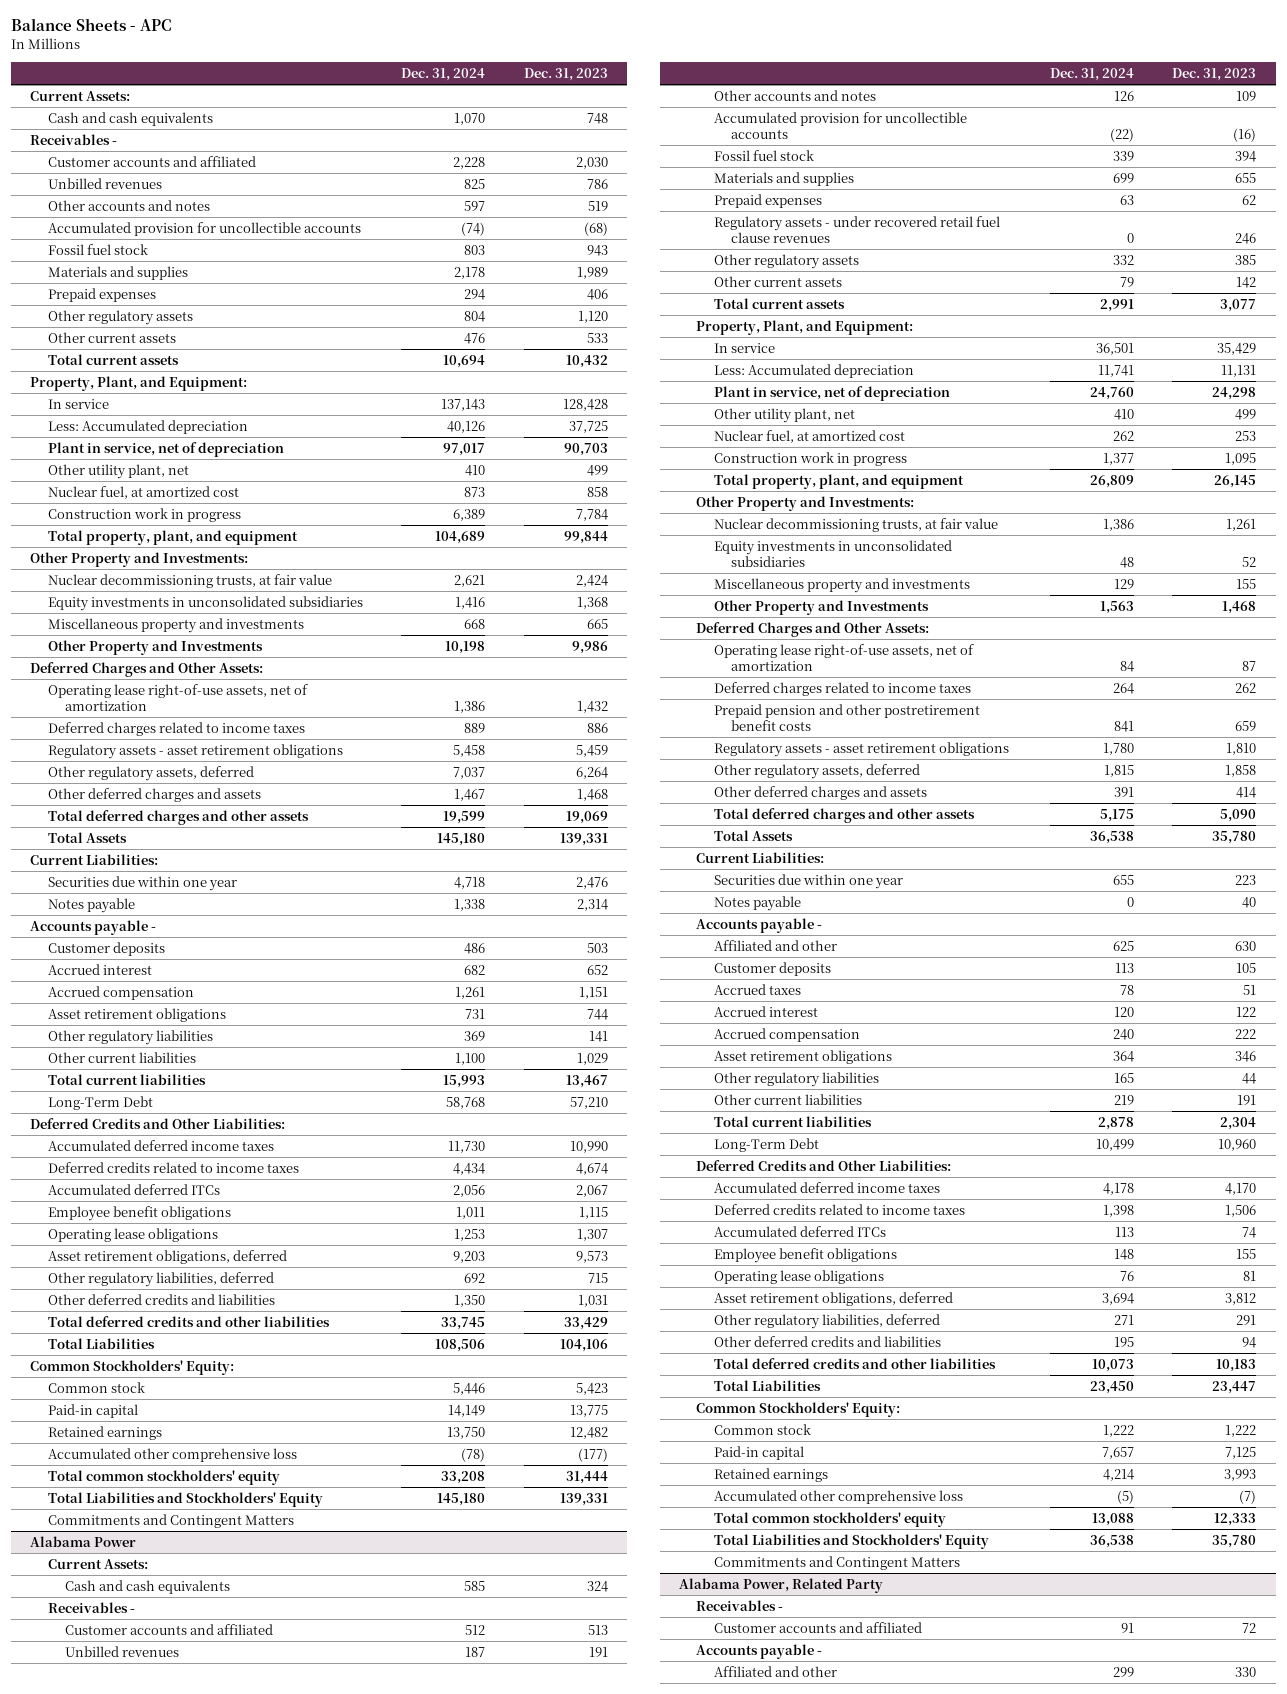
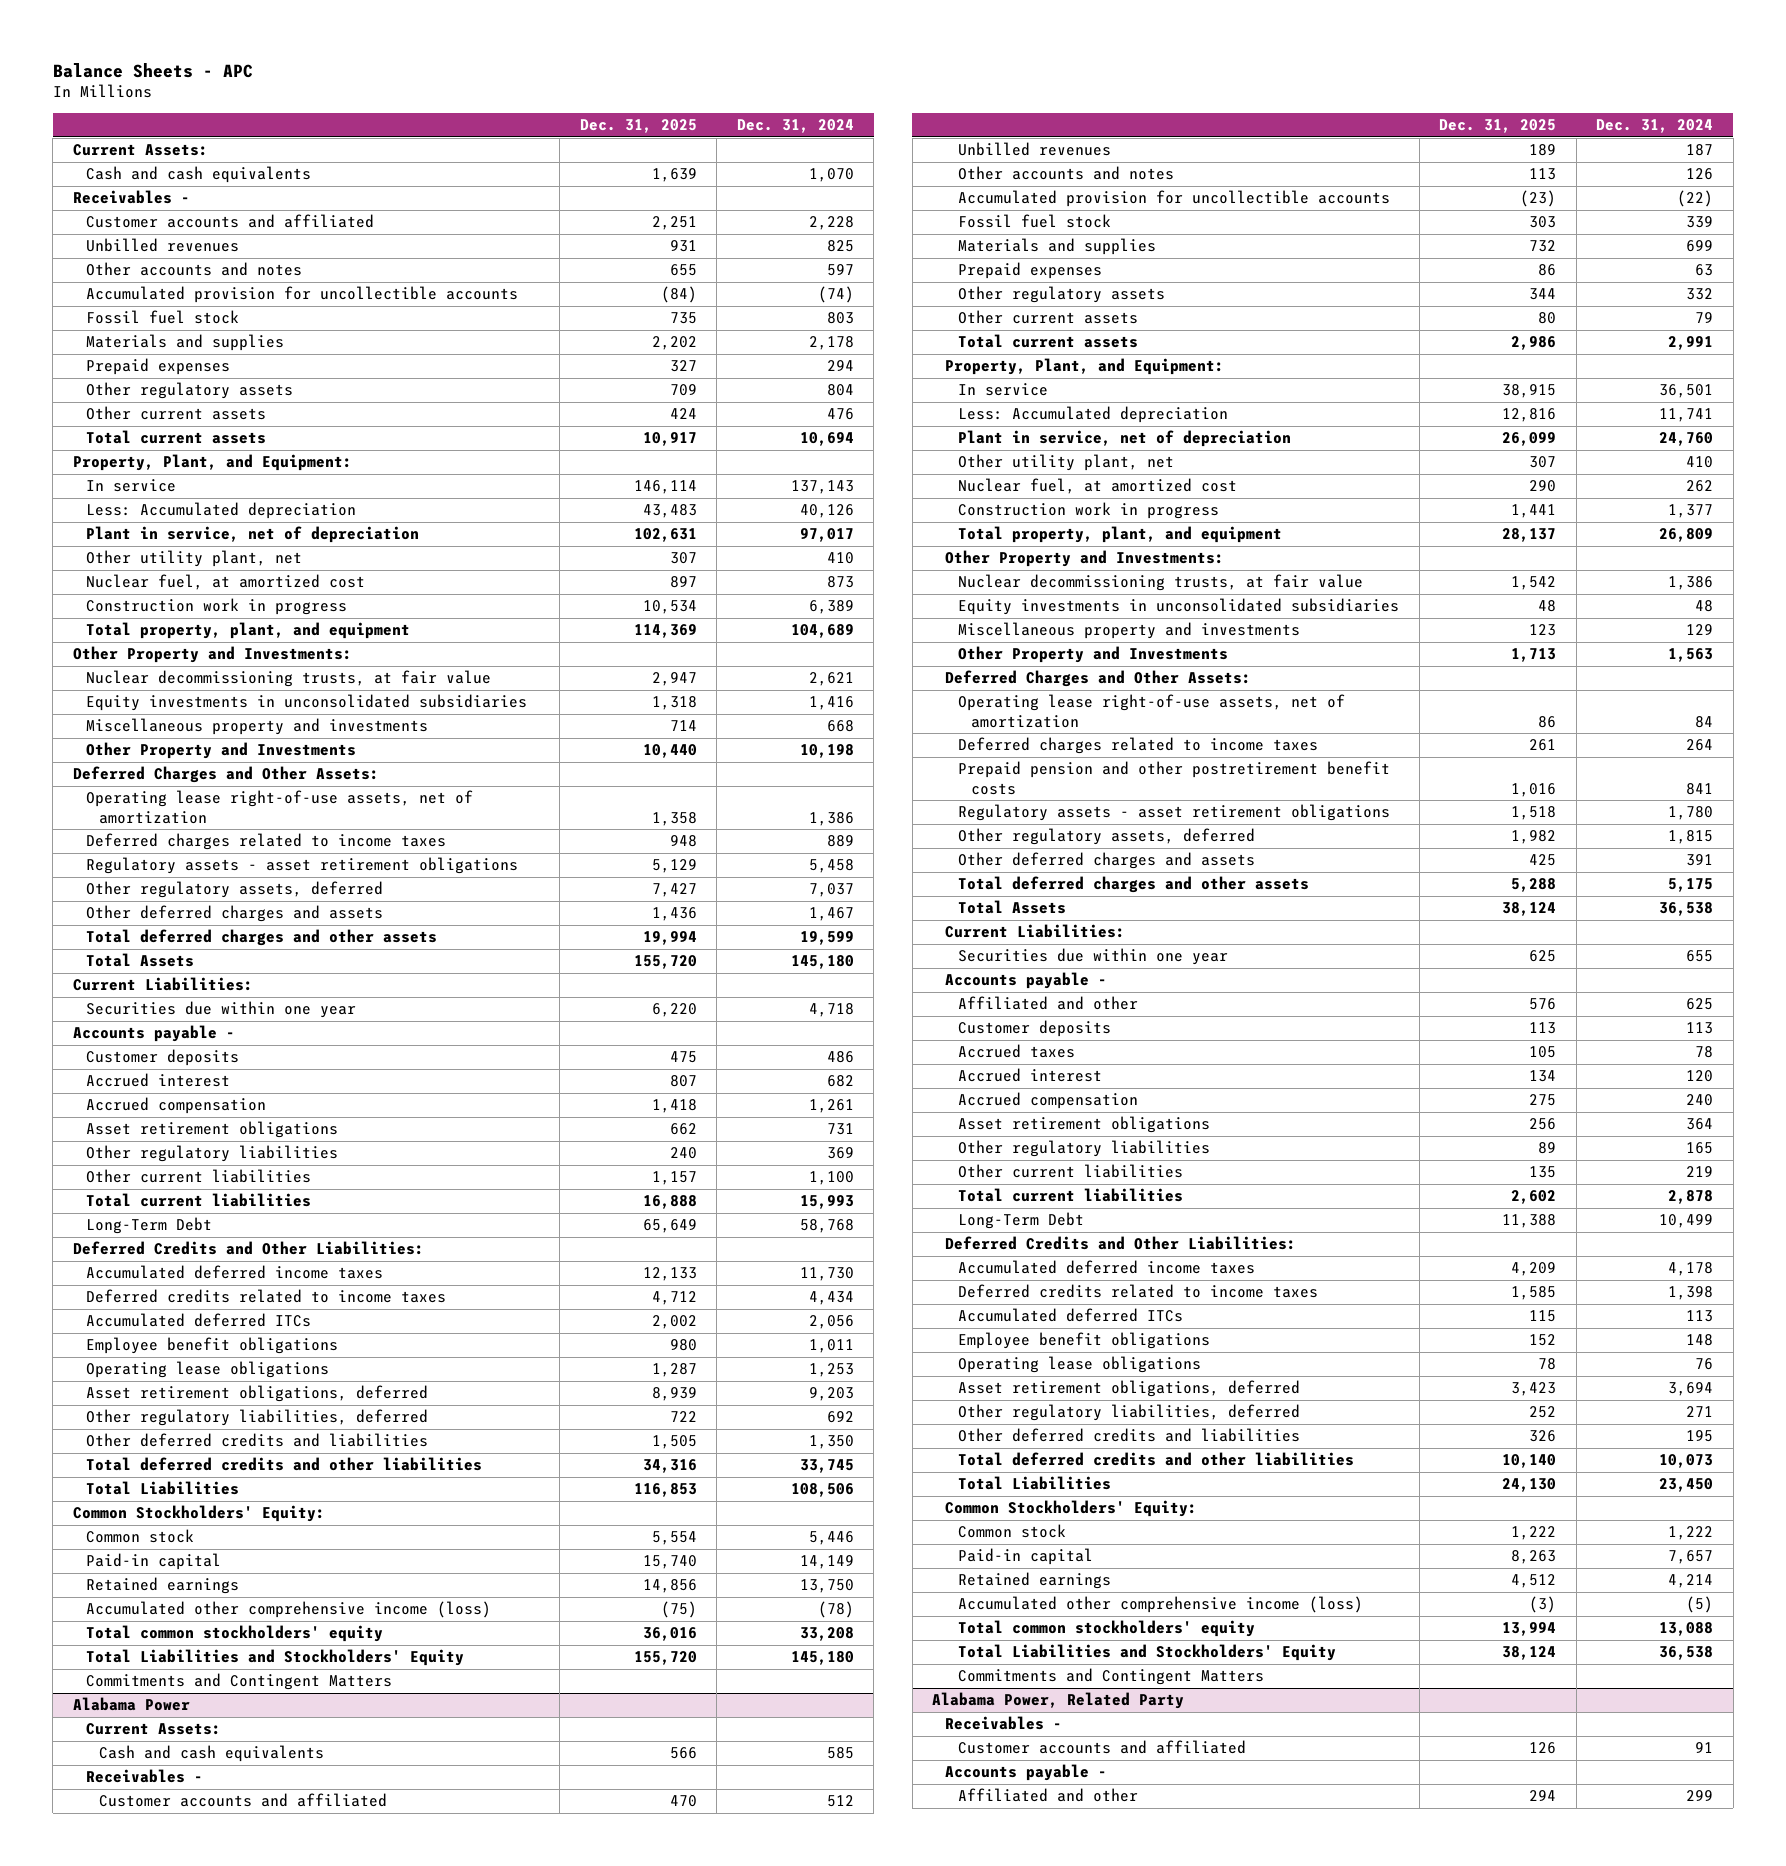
- | Dec. 31, 2024 | Dec. 31, 2023
+ | Dec. 31, 2025 | Dec. 31, 2024
- Notes payable | 1,338 | 2,314
- Accumulated other comprehensive loss | (78) | (177)
+ Accumulated other comprehensive income (loss) | (75) | (78)
@ Alabama Power
- Regulatory assets - under recovered retail fuel clause revenues | 0 | 246
- Notes payable | 0 | 40
- Accumulated other comprehensive loss | (5) | (7)
+ Accumulated other comprehensive income (loss) | (3) | (5)

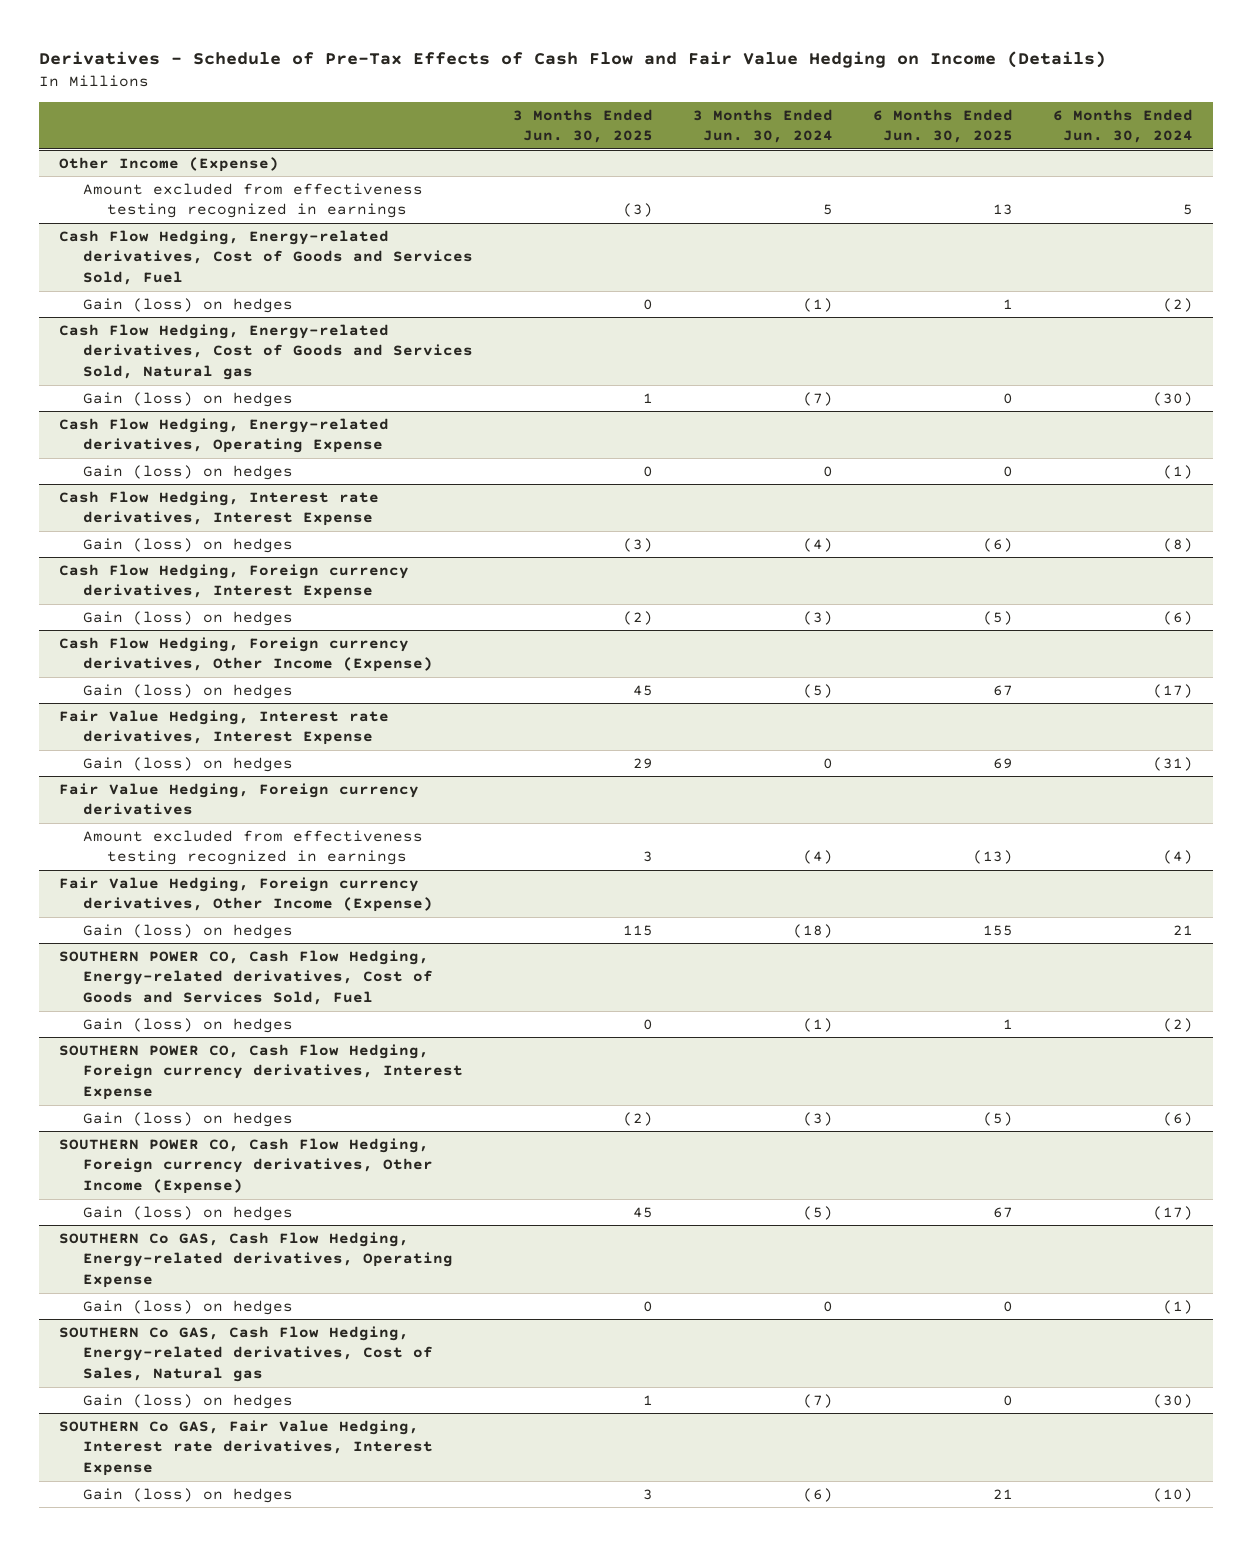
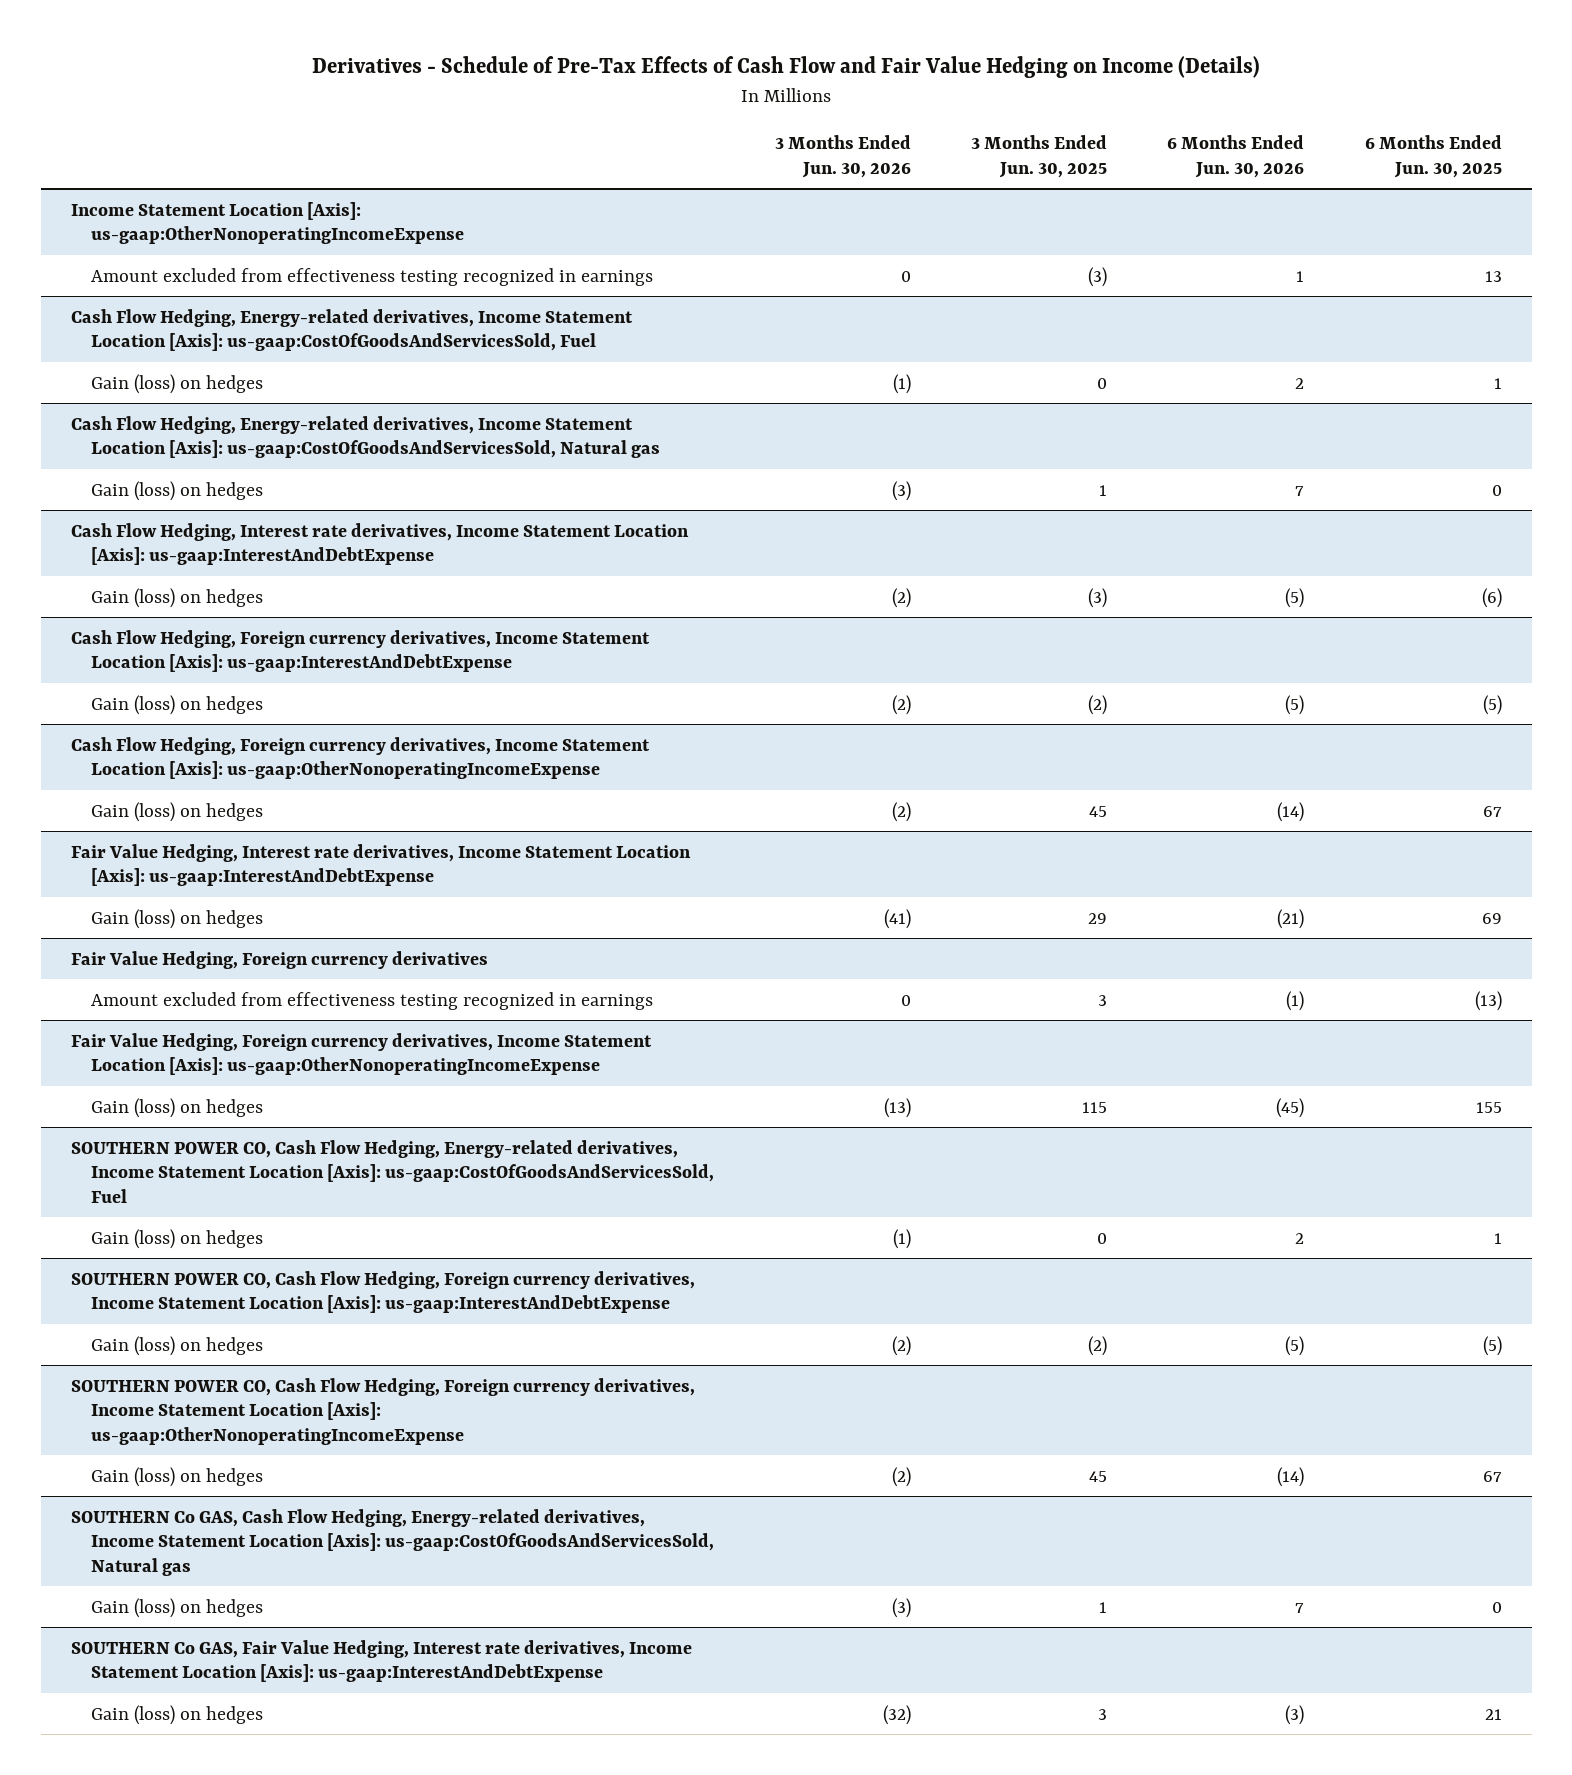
- | 3 Months Ended Jun. 30, 2025 | 3 Months Ended Jun. 30, 2024 | 6 Months Ended Jun. 30, 2025 | 6 Months Ended Jun. 30, 2024
+ | 3 Months Ended Jun. 30, 2026 | 3 Months Ended Jun. 30, 2025 | 6 Months Ended Jun. 30, 2026 | 6 Months Ended Jun. 30, 2025
- Other Income (Expense)
+ Income Statement Location [Axis]: us-gaap:OtherNonoperatingIncomeExpense
- Cash Flow Hedging, Energy-related derivatives, Cost of Goods and Services Sold, Fuel
+ Cash Flow Hedging, Energy-related derivatives, Income Statement Location [Axis]: us-gaap:CostOfGoodsAndServicesSold, Fuel
- Cash Flow Hedging, Energy-related derivatives, Cost of Goods and Services Sold, Natural gas
+ Cash Flow Hedging, Energy-related derivatives, Income Statement Location [Axis]: us-gaap:CostOfGoodsAndServicesSold, Natural gas
- Cash Flow Hedging, Energy-related derivatives, Operating Expense
- Gain (loss) on hedges | 0 | 0 | 0 | (1)
- Cash Flow Hedging, Interest rate derivatives, Interest Expense
+ Cash Flow Hedging, Interest rate derivatives, Income Statement Location [Axis]: us-gaap:InterestAndDebtExpense
- Cash Flow Hedging, Foreign currency derivatives, Interest Expense
+ Cash Flow Hedging, Foreign currency derivatives, Income Statement Location [Axis]: us-gaap:InterestAndDebtExpense
- Cash Flow Hedging, Foreign currency derivatives, Other Income (Expense)
+ Cash Flow Hedging, Foreign currency derivatives, Income Statement Location [Axis]: us-gaap:OtherNonoperatingIncomeExpense
- Fair Value Hedging, Interest rate derivatives, Interest Expense
+ Fair Value Hedging, Interest rate derivatives, Income Statement Location [Axis]: us-gaap:InterestAndDebtExpense
- Fair Value Hedging, Foreign currency derivatives, Other Income (Expense)
+ Fair Value Hedging, Foreign currency derivatives, Income Statement Location [Axis]: us-gaap:OtherNonoperatingIncomeExpense
- SOUTHERN POWER CO, Cash Flow Hedging, Energy-related derivatives, Cost of Goods and Services Sold, Fuel
+ SOUTHERN POWER CO, Cash Flow Hedging, Energy-related derivatives, Income Statement Location [Axis]: us-gaap:CostOfGoodsAndServicesSold, Fuel
- SOUTHERN POWER CO, Cash Flow Hedging, Foreign currency derivatives, Interest Expense
+ SOUTHERN POWER CO, Cash Flow Hedging, Foreign currency derivatives, Income Statement Location [Axis]: us-gaap:InterestAndDebtExpense
- SOUTHERN POWER CO, Cash Flow Hedging, Foreign currency derivatives, Other Income (Expense)
+ SOUTHERN POWER CO, Cash Flow Hedging, Foreign currency derivatives, Income Statement Location [Axis]: us-gaap:OtherNonoperatingIncomeExpense
- SOUTHERN Co GAS, Cash Flow Hedging, Energy-related derivatives, Operating Expense
- Gain (loss) on hedges | 0 | 0 | 0 | (1)
- SOUTHERN Co GAS, Cash Flow Hedging, Energy-related derivatives, Cost of Sales, Natural gas
+ SOUTHERN Co GAS, Cash Flow Hedging, Energy-related derivatives, Income Statement Location [Axis]: us-gaap:CostOfGoodsAndServicesSold, Natural gas
- SOUTHERN Co GAS, Fair Value Hedging, Interest rate derivatives, Interest Expense
+ SOUTHERN Co GAS, Fair Value Hedging, Interest rate derivatives, Income Statement Location [Axis]: us-gaap:InterestAndDebtExpense

